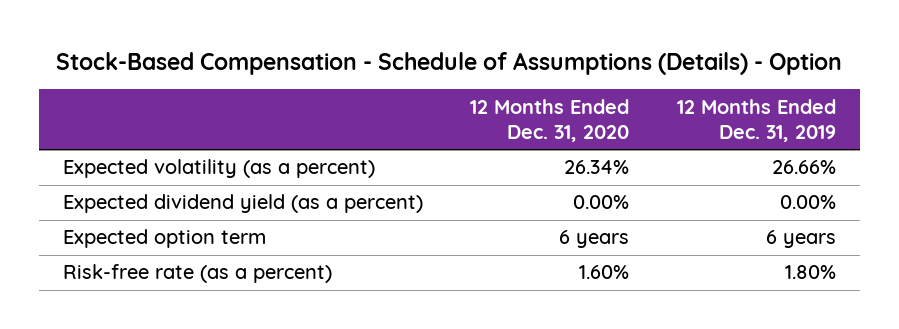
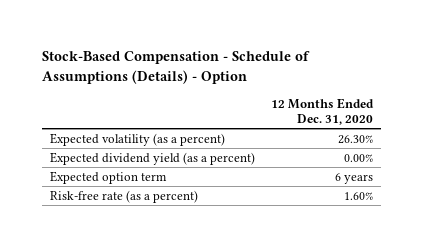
- | 12 Months Ended Dec. 31, 2020 | 12 Months Ended Dec. 31, 2019
+ | 12 Months Ended Dec. 31, 2020
- Expected volatility (as a percent) | 26.34% | 26.66%
+ Expected volatility (as a percent) | 26.30%

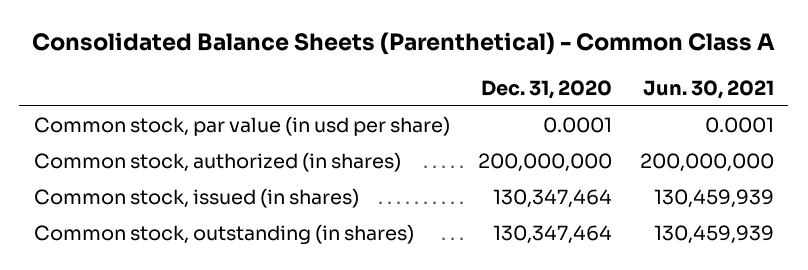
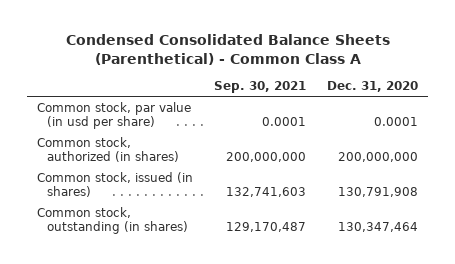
- Consolidated Balance Sheets (Parenthetical) - Common Class A
+ Condensed Consolidated Balance Sheets (Parenthetical) - Common Class A
- | Dec. 31, 2020 | Jun. 30, 2021
+ | Sep. 30, 2021 | Dec. 31, 2020
- Common stock, issued (in shares) | 130,347,464 | 130,459,939
+ Common stock, issued (in shares) | 132,741,603 | 130,791,908

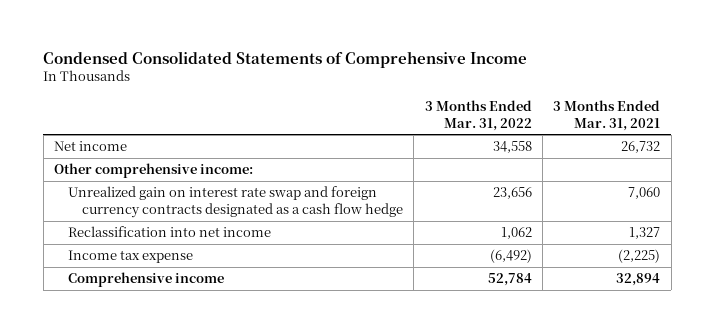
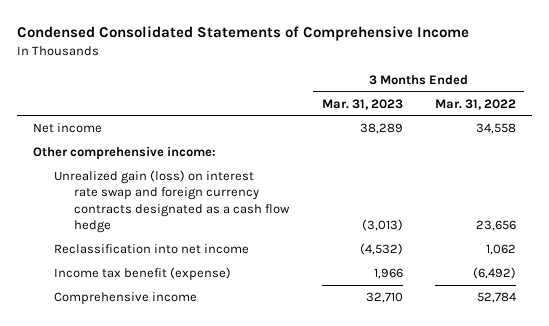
- | 3 Months Ended Mar. 31, 2022 | 3 Months Ended Mar. 31, 2021
+ | 3 Months Ended Mar. 31, 2023 | 3 Months Ended Mar. 31, 2022
- Unrealized gain on interest rate swap and foreign currency contracts designated as a cash flow hedge | 23,656 | 7,060
+ Unrealized gain (loss) on interest rate swap and foreign currency contracts designated as a cash flow hedge | (3,013) | 23,656
- Income tax expense | (6,492) | (2,225)
+ Income tax benefit (expense) | 1,966 | (6,492)

